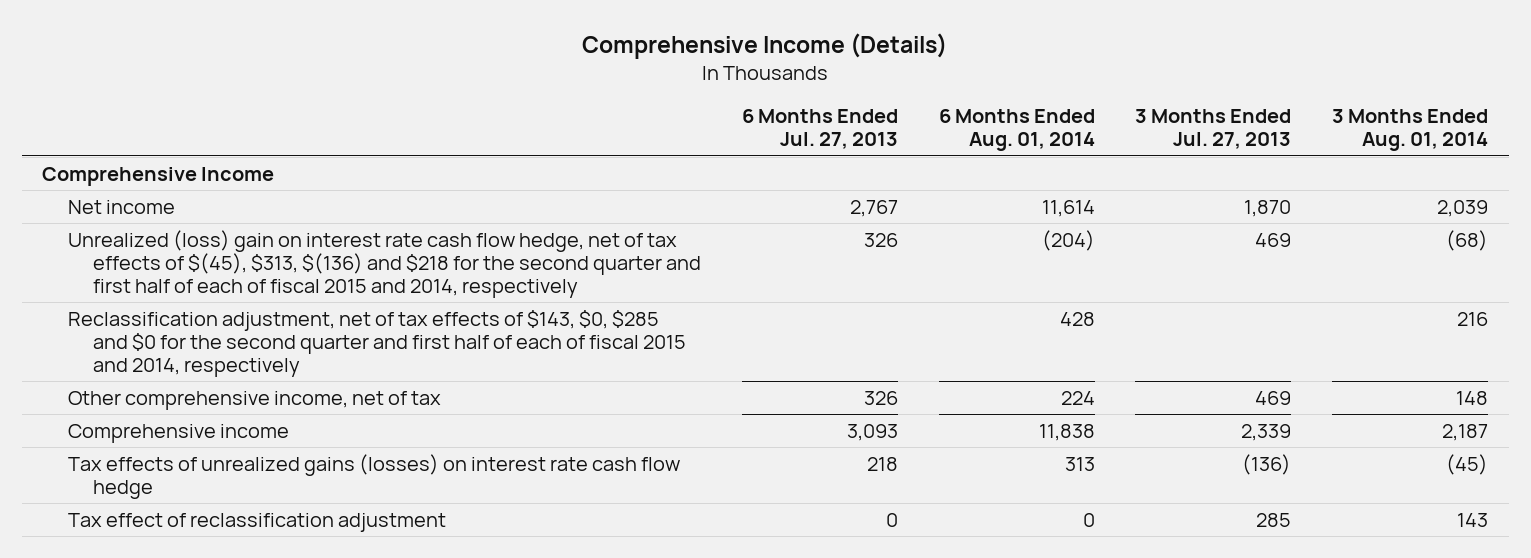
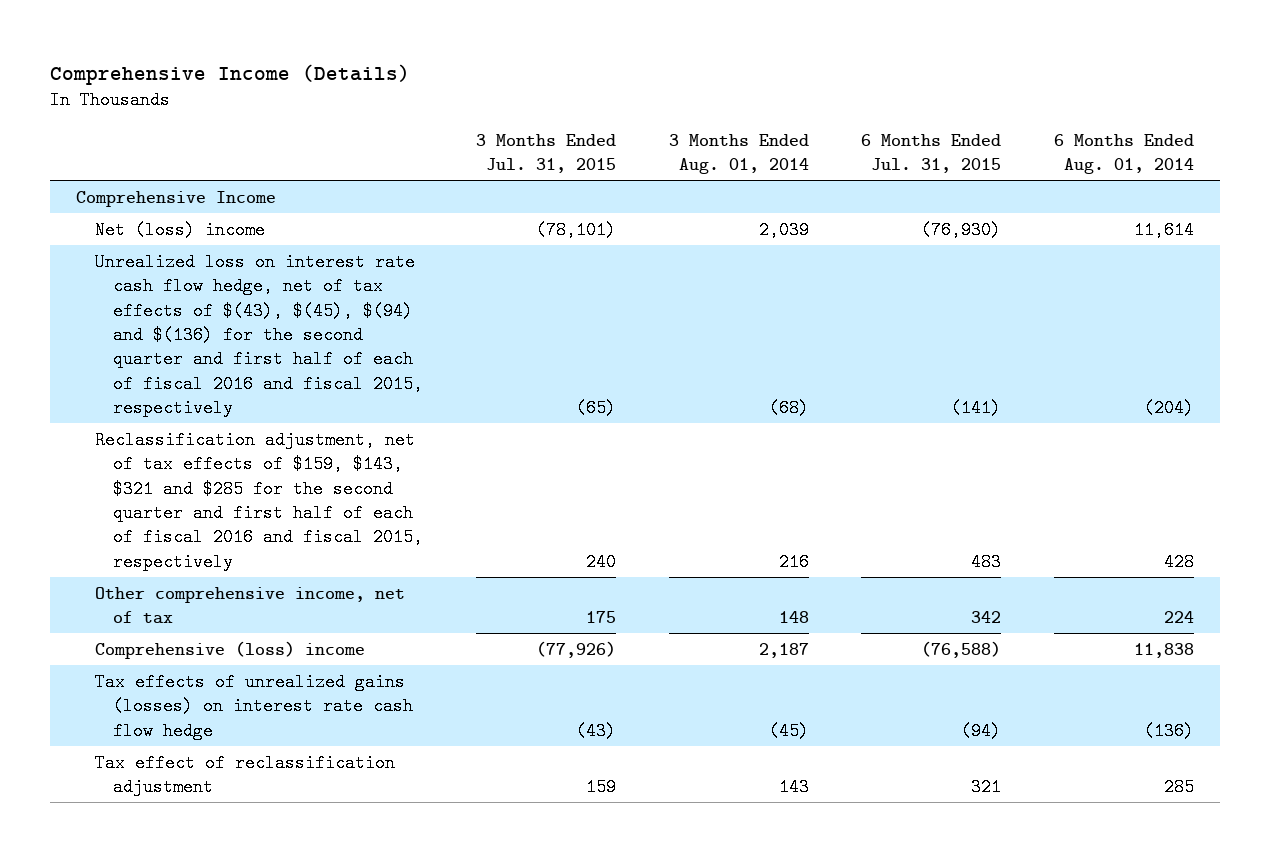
- | 6 Months Ended Jul. 27, 2013 | 6 Months Ended Aug. 01, 2014 | 3 Months Ended Jul. 27, 2013 | 3 Months Ended Aug. 01, 2014
+ | 3 Months Ended Jul. 31, 2015 | 3 Months Ended Aug. 01, 2014 | 6 Months Ended Jul. 31, 2015 | 6 Months Ended Aug. 01, 2014
- Net income | 2,767 | 11,614 | 1,870 | 2,039
- Unrealized (loss) gain on interest rate cash flow hedge, net of tax effects of $(45), $313, $(136) and $218 for the second quarter and first half of each of fiscal 2015 and 2014, respectively | 326 | (204) | 469 | (68)
- Reclassification adjustment, net of tax effects of $143, $0, $285 and $0 for the second quarter and first half of each of fiscal 2015 and 2014, respectively | | 428 | | 216
+ Net (loss) income | (78,101) | 2,039 | (76,930) | 11,614
+ Unrealized loss on interest rate cash flow hedge, net of tax effects of $(43), $(45), $(94) and $(136) for the second quarter and first half of each of fiscal 2016 and fiscal 2015, respectively | (65) | (68) | (141) | (204)
+ Reclassification adjustment, net of tax effects of $159, $143, $321 and $285 for the second quarter and first half of each of fiscal 2016 and fiscal 2015, respectively | 240 | 216 | 483 | 428
- Comprehensive income | 3,093 | 11,838 | 2,339 | 2,187
- Tax effects of unrealized gains (losses) on interest rate cash flow hedge | 218 | 313 | (136) | (45)
- Tax effect of reclassification adjustment | 0 | 0 | 285 | 143
+ Comprehensive (loss) income | (77,926) | 2,187 | (76,588) | 11,838
+ Tax effects of unrealized gains (losses) on interest rate cash flow hedge | (43) | (45) | (94) | (136)
+ Tax effect of reclassification adjustment | 159 | 143 | 321 | 285

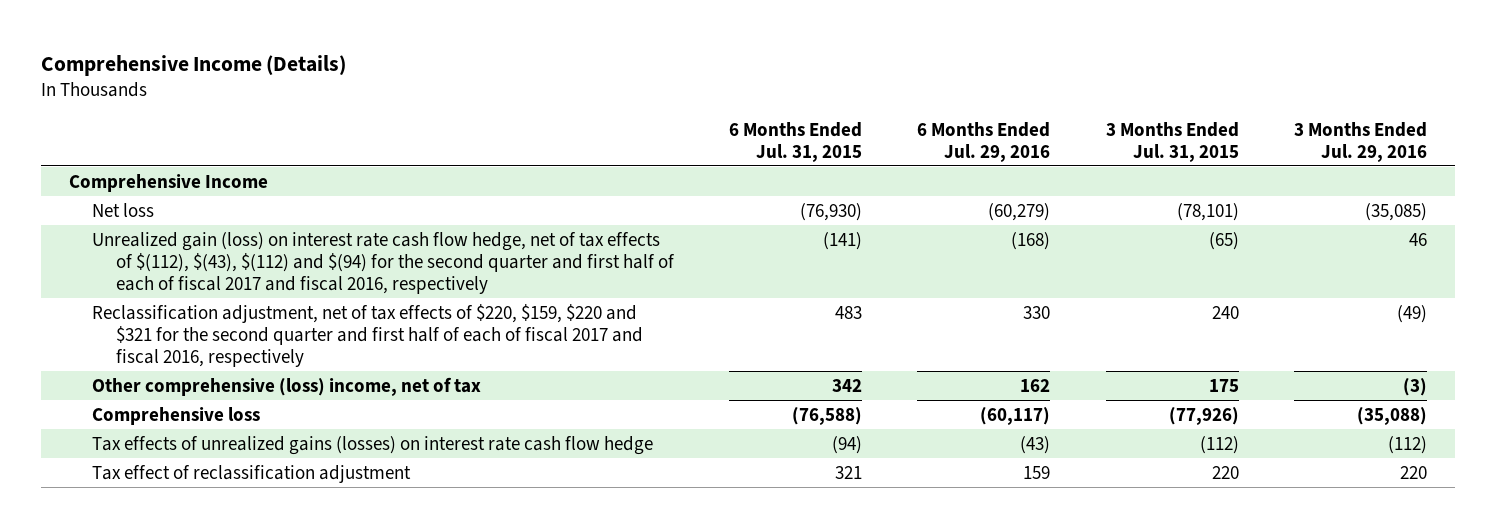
- | 3 Months Ended Jul. 31, 2015 | 3 Months Ended Aug. 01, 2014 | 6 Months Ended Jul. 31, 2015 | 6 Months Ended Aug. 01, 2014
+ | 6 Months Ended Jul. 31, 2015 | 6 Months Ended Jul. 29, 2016 | 3 Months Ended Jul. 31, 2015 | 3 Months Ended Jul. 29, 2016
- Net (loss) income | (78,101) | 2,039 | (76,930) | 11,614
- Unrealized loss on interest rate cash flow hedge, net of tax effects of $(43), $(45), $(94) and $(136) for the second quarter and first half of each of fiscal 2016 and fiscal 2015, respectively | (65) | (68) | (141) | (204)
- Reclassification adjustment, net of tax effects of $159, $143, $321 and $285 for the second quarter and first half of each of fiscal 2016 and fiscal 2015, respectively | 240 | 216 | 483 | 428
- Other comprehensive income, net of tax | 175 | 148 | 342 | 224
- Comprehensive (loss) income | (77,926) | 2,187 | (76,588) | 11,838
- Tax effects of unrealized gains (losses) on interest rate cash flow hedge | (43) | (45) | (94) | (136)
- Tax effect of reclassification adjustment | 159 | 143 | 321 | 285
+ Net loss | (76,930) | (60,279) | (78,101) | (35,085)
+ Unrealized gain (loss) on interest rate cash flow hedge, net of tax effects of $(112), $(43), $(112) and $(94) for the second quarter and first half of each of fiscal 2017 and fiscal 2016, respectively | (141) | (168) | (65) | 46
+ Reclassification adjustment, net of tax effects of $220, $159, $220 and $321 for the second quarter and first half of each of fiscal 2017 and fiscal 2016, respectively | 483 | 330 | 240 | (49)
+ Other comprehensive (loss) income, net of tax | 342 | 162 | 175 | (3)
+ Comprehensive loss | (76,588) | (60,117) | (77,926) | (35,088)
+ Tax effects of unrealized gains (losses) on interest rate cash flow hedge | (94) | (43) | (112) | (112)
+ Tax effect of reclassification adjustment | 321 | 159 | 220 | 220

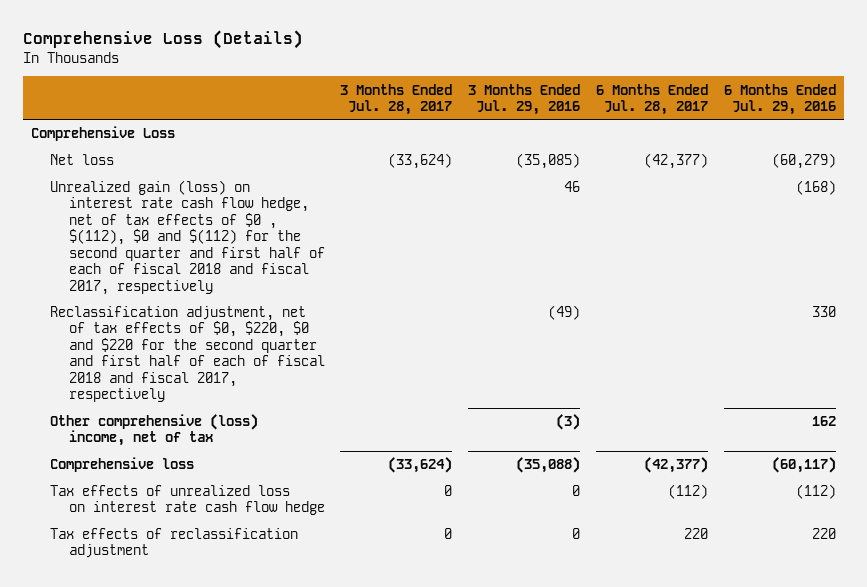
- Comprehensive Income (Details)
+ Comprehensive Loss (Details)
- | 6 Months Ended Jul. 31, 2015 | 6 Months Ended Jul. 29, 2016 | 3 Months Ended Jul. 31, 2015 | 3 Months Ended Jul. 29, 2016
+ | 3 Months Ended Jul. 28, 2017 | 3 Months Ended Jul. 29, 2016 | 6 Months Ended Jul. 28, 2017 | 6 Months Ended Jul. 29, 2016
- Comprehensive Income
+ Comprehensive Loss
- Unrealized gain (loss) on interest rate cash flow hedge, net of tax effects of $(112), $(43), $(112) and $(94) for the second quarter and first half of each of fiscal 2017 and fiscal 2016, respectively | (141) | (168) | (65) | 46
- Reclassification adjustment, net of tax effects of $220, $159, $220 and $321 for the second quarter and first half of each of fiscal 2017 and fiscal 2016, respectively | 483 | 330 | 240 | (49)
+ Unrealized gain (loss) on interest rate cash flow hedge, net of tax effects of $0 , $(112), $0 and $(112) for the second quarter and first half of each of fiscal 2018 and fiscal 2017, respectively | | 46 | | (168)
+ Reclassification adjustment, net of tax effects of $0, $220, $0 and $220 for the second quarter and first half of each of fiscal 2018 and fiscal 2017, respectively | | (49) | | 330
- Tax effects of unrealized gains (losses) on interest rate cash flow hedge | (94) | (43) | (112) | (112)
- Tax effect of reclassification adjustment | 321 | 159 | 220 | 220
+ Tax effects of unrealized loss on interest rate cash flow hedge | 0 | 0 | (112) | (112)
+ Tax effects of reclassification adjustment | 0 | 0 | 220 | 220

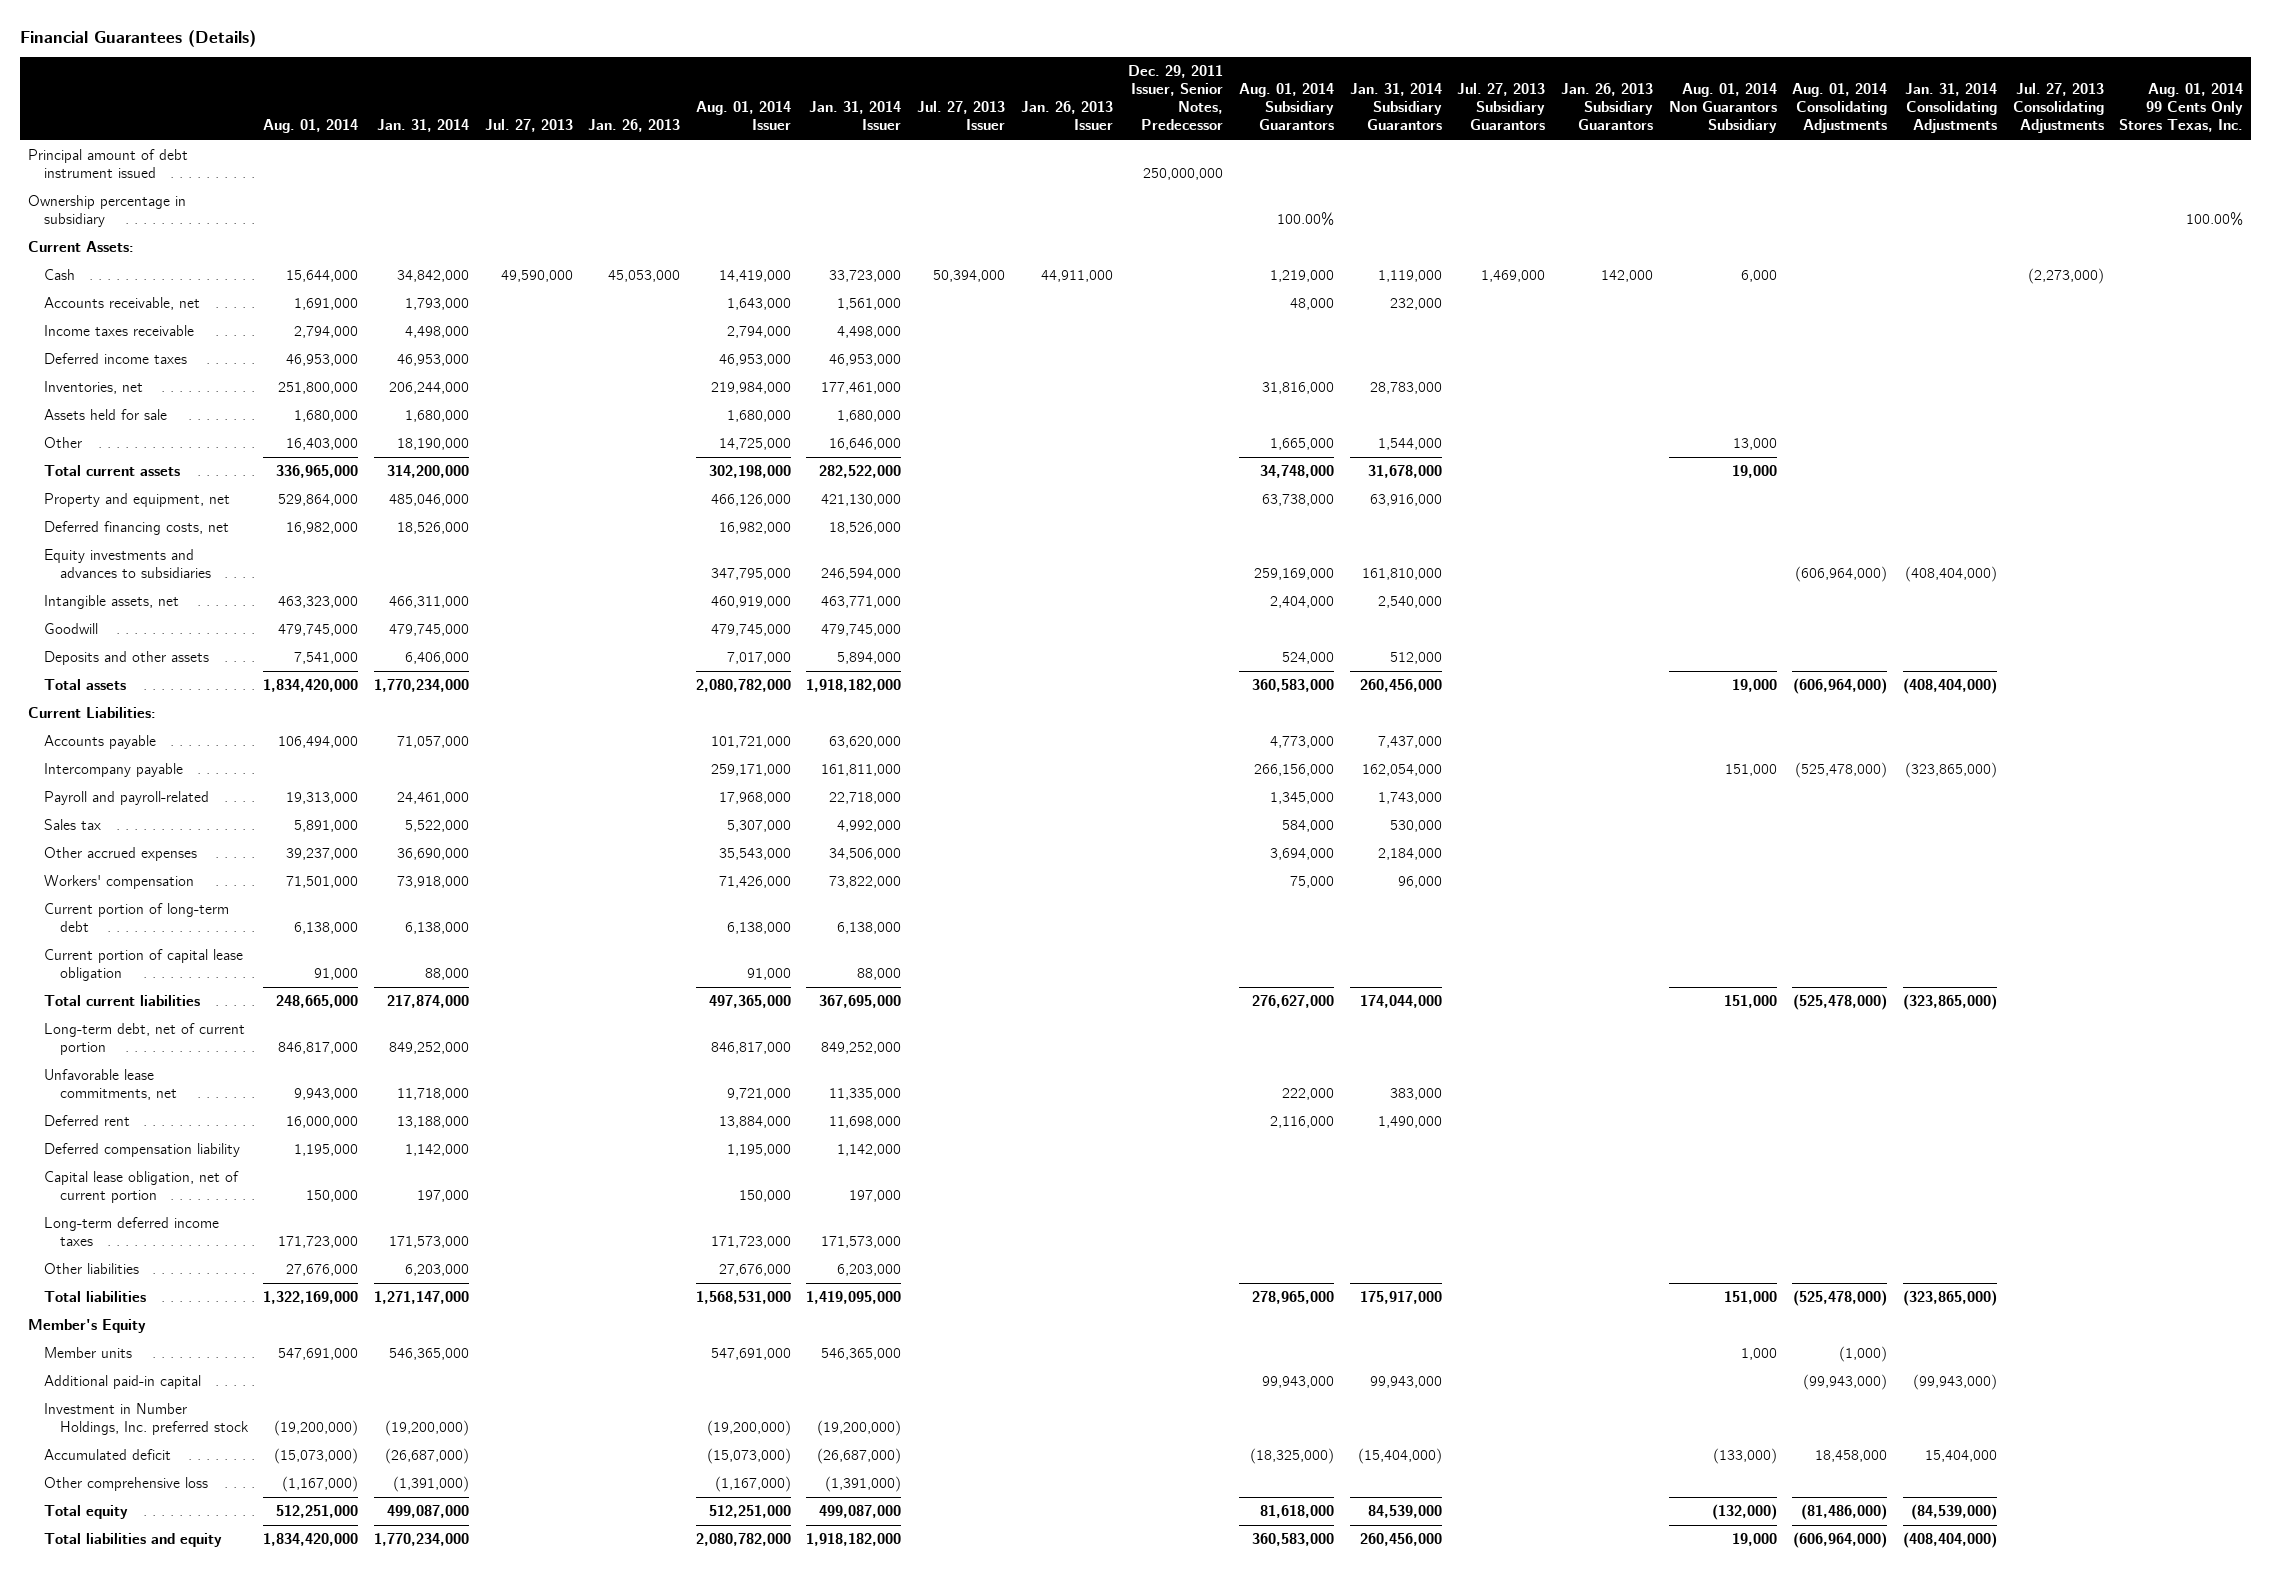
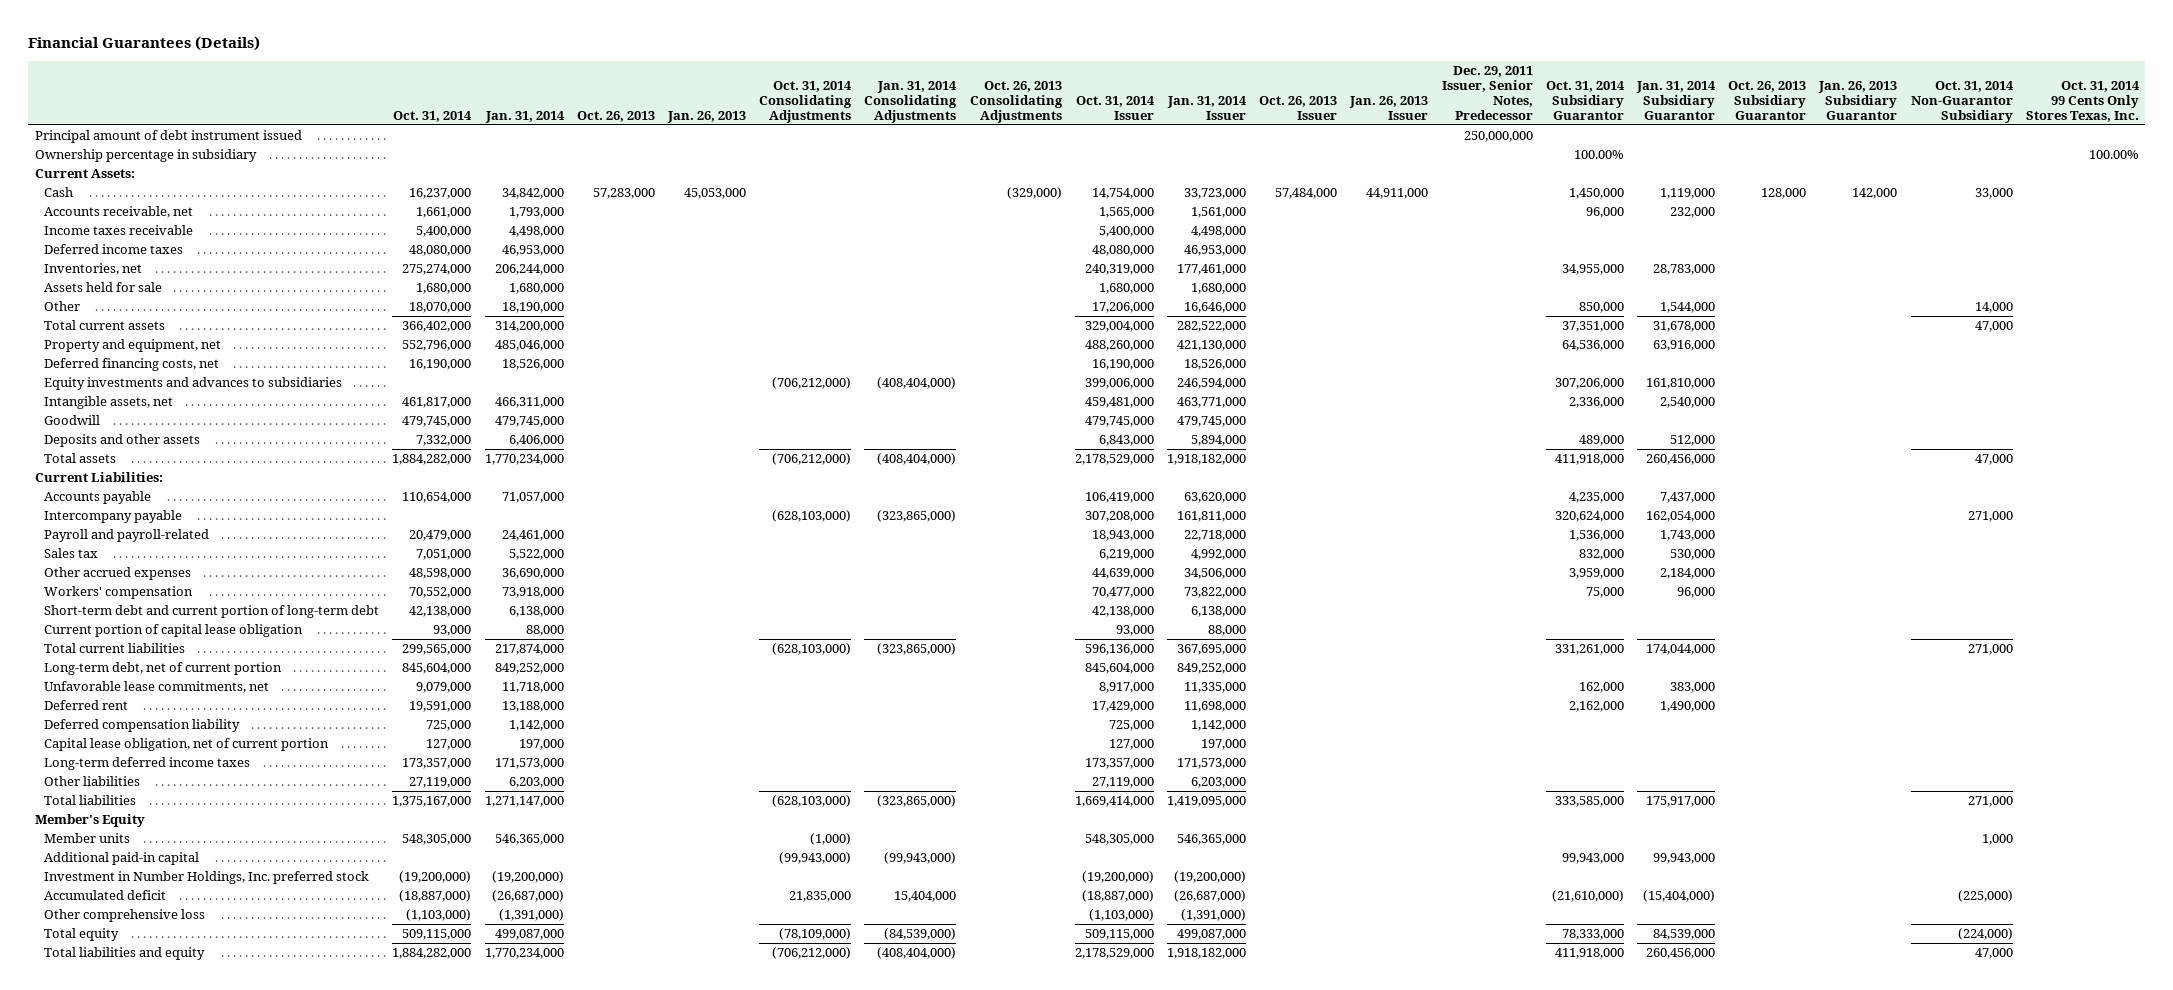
- | Aug. 01, 2014 | Jan. 31, 2014 | Jul. 27, 2013 | Jan. 26, 2013 | Aug. 01, 2014 Issuer | Jan. 31, 2014 Issuer | Jul. 27, 2013 Issuer | Jan. 26, 2013 Issuer | Dec. 29, 2011 Issuer, Senior Notes, Predecessor | Aug. 01, 2014 Subsidiary Guarantors | Jan. 31, 2014 Subsidiary Guarantors | Jul. 27, 2013 Subsidiary Guarantors | Jan. 26, 2013 Subsidiary Guarantors | Aug. 01, 2014 Non Guarantors Subsidiary | Aug. 01, 2014 Consolidating Adjustments | Jan. 31, 2014 Consolidating Adjustments | Jul. 27, 2013 Consolidating Adjustments | Aug. 01, 2014 99 Cents Only Stores Texas, Inc.
+ | Oct. 31, 2014 | Jan. 31, 2014 | Oct. 26, 2013 | Jan. 26, 2013 | Oct. 31, 2014 Consolidating Adjustments | Jan. 31, 2014 Consolidating Adjustments | Oct. 26, 2013 Consolidating Adjustments | Oct. 31, 2014 Issuer | Jan. 31, 2014 Issuer | Oct. 26, 2013 Issuer | Jan. 26, 2013 Issuer | Dec. 29, 2011 Issuer, Senior Notes, Predecessor | Oct. 31, 2014 Subsidiary Guarantor | Jan. 31, 2014 Subsidiary Guarantor | Oct. 26, 2013 Subsidiary Guarantor | Jan. 26, 2013 Subsidiary Guarantor | Oct. 31, 2014 Non-Guarantor Subsidiary | Oct. 31, 2014 99 Cents Only Stores Texas, Inc.
- Current portion of long-term debt | 6,138,000 | 6,138,000 | | | 6,138,000 | 6,138,000 | | | | | | | | | | | |
+ Short-term debt and current portion of long-term debt | 42,138,000 | 6,138,000 | | | | | | 42,138,000 | 6,138,000 | | | | | | | | |

